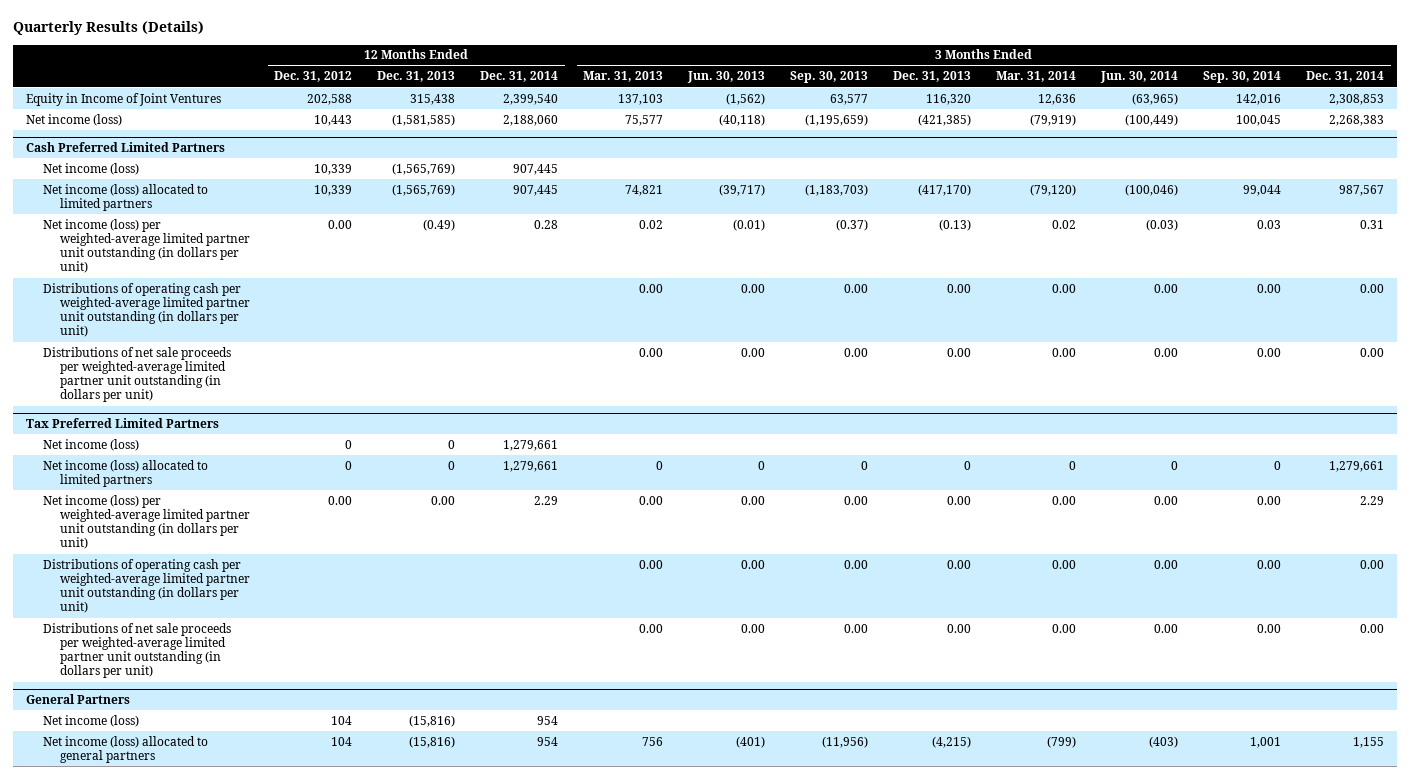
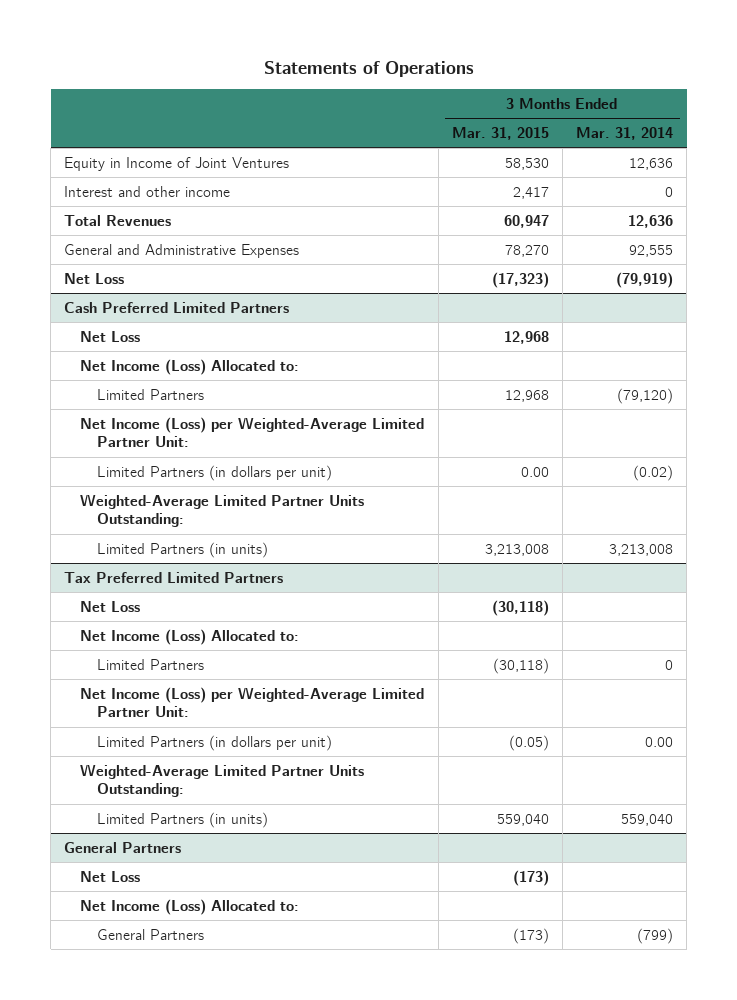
- Quarterly Results (Details)
+ Statements of Operations
- | 12 Months Ended Dec. 31, 2012 | 12 Months Ended Dec. 31, 2013 | 12 Months Ended Dec. 31, 2014 | 3 Months Ended Mar. 31, 2013 | 3 Months Ended Jun. 30, 2013 | 3 Months Ended Sep. 30, 2013 | 3 Months Ended Dec. 31, 2013 | 3 Months Ended Mar. 31, 2014 | 3 Months Ended Jun. 30, 2014 | 3 Months Ended Sep. 30, 2014 | 3 Months Ended Dec. 31, 2014
+ | 3 Months Ended Mar. 31, 2015 | 3 Months Ended Mar. 31, 2014
- Net income (loss) | 10,443 | (1,581,585) | 2,188,060 | 75,577 | (40,118) | (1,195,659) | (421,385) | (79,919) | (100,449) | 100,045 | 2,268,383
+ Interest and other income | 2,417 | 0
+ Total Revenues | 60,947 | 12,636
+ General and Administrative Expenses | 78,270 | 92,555
+ Net Loss | (17,323) | (79,919)
@ Cash Preferred Limited Partners
- Net income (loss) | 10,339 | (1,565,769) | 907,445 | | | | | | | |
- Net income (loss) allocated to limited partners | 10,339 | (1,565,769) | 907,445 | 74,821 | (39,717) | (1,183,703) | (417,170) | (79,120) | (100,046) | 99,044 | 987,567
- Net income (loss) per weighted-average limited partner unit outstanding (in dollars per unit) | 0.00 | (0.49) | 0.28 | 0.02 | (0.01) | (0.37) | (0.13) | 0.02 | (0.03) | 0.03 | 0.31
- Distributions of operating cash per weighted-average limited partner unit outstanding (in dollars per unit) | | | | 0.00 | 0.00 | 0.00 | 0.00 | 0.00 | 0.00 | 0.00 | 0.00
- Distributions of net sale proceeds per weighted-average limited partner unit outstanding (in dollars per unit) | | | | 0.00 | 0.00 | 0.00 | 0.00 | 0.00 | 0.00 | 0.00 | 0.00
+ Net Loss | 12,968 |
+ Net Income (Loss) Allocated to:
+ Limited Partners | 12,968 | (79,120)
+ Net Income (Loss) per Weighted-Average Limited Partner Unit:
+ Limited Partners (in dollars per unit) | 0.00 | (0.02)
+ Weighted-Average Limited Partner Units Outstanding:
+ Limited Partners (in units) | 3,213,008 | 3,213,008
@ Tax Preferred Limited Partners
- Net income (loss) | 0 | 0 | 1,279,661 | | | | | | | |
- Net income (loss) allocated to limited partners | 0 | 0 | 1,279,661 | 0 | 0 | 0 | 0 | 0 | 0 | 0 | 1,279,661
- Net income (loss) per weighted-average limited partner unit outstanding (in dollars per unit) | 0.00 | 0.00 | 2.29 | 0.00 | 0.00 | 0.00 | 0.00 | 0.00 | 0.00 | 0.00 | 2.29
- Distributions of operating cash per weighted-average limited partner unit outstanding (in dollars per unit) | | | | 0.00 | 0.00 | 0.00 | 0.00 | 0.00 | 0.00 | 0.00 | 0.00
- Distributions of net sale proceeds per weighted-average limited partner unit outstanding (in dollars per unit) | | | | 0.00 | 0.00 | 0.00 | 0.00 | 0.00 | 0.00 | 0.00 | 0.00
+ Net Loss | (30,118) |
+ Net Income (Loss) Allocated to:
+ Limited Partners | (30,118) | 0
+ Net Income (Loss) per Weighted-Average Limited Partner Unit:
+ Limited Partners (in dollars per unit) | (0.05) | 0.00
+ Weighted-Average Limited Partner Units Outstanding:
+ Limited Partners (in units) | 559,040 | 559,040
@ General Partners
- Net income (loss) | 104 | (15,816) | 954 | | | | | | | |
- Net income (loss) allocated to general partners | 104 | (15,816) | 954 | 756 | (401) | (11,956) | (4,215) | (799) | (403) | 1,001 | 1,155
+ Net Loss | (173) |
+ Net Income (Loss) Allocated to:
+ General Partners | (173) | (799)

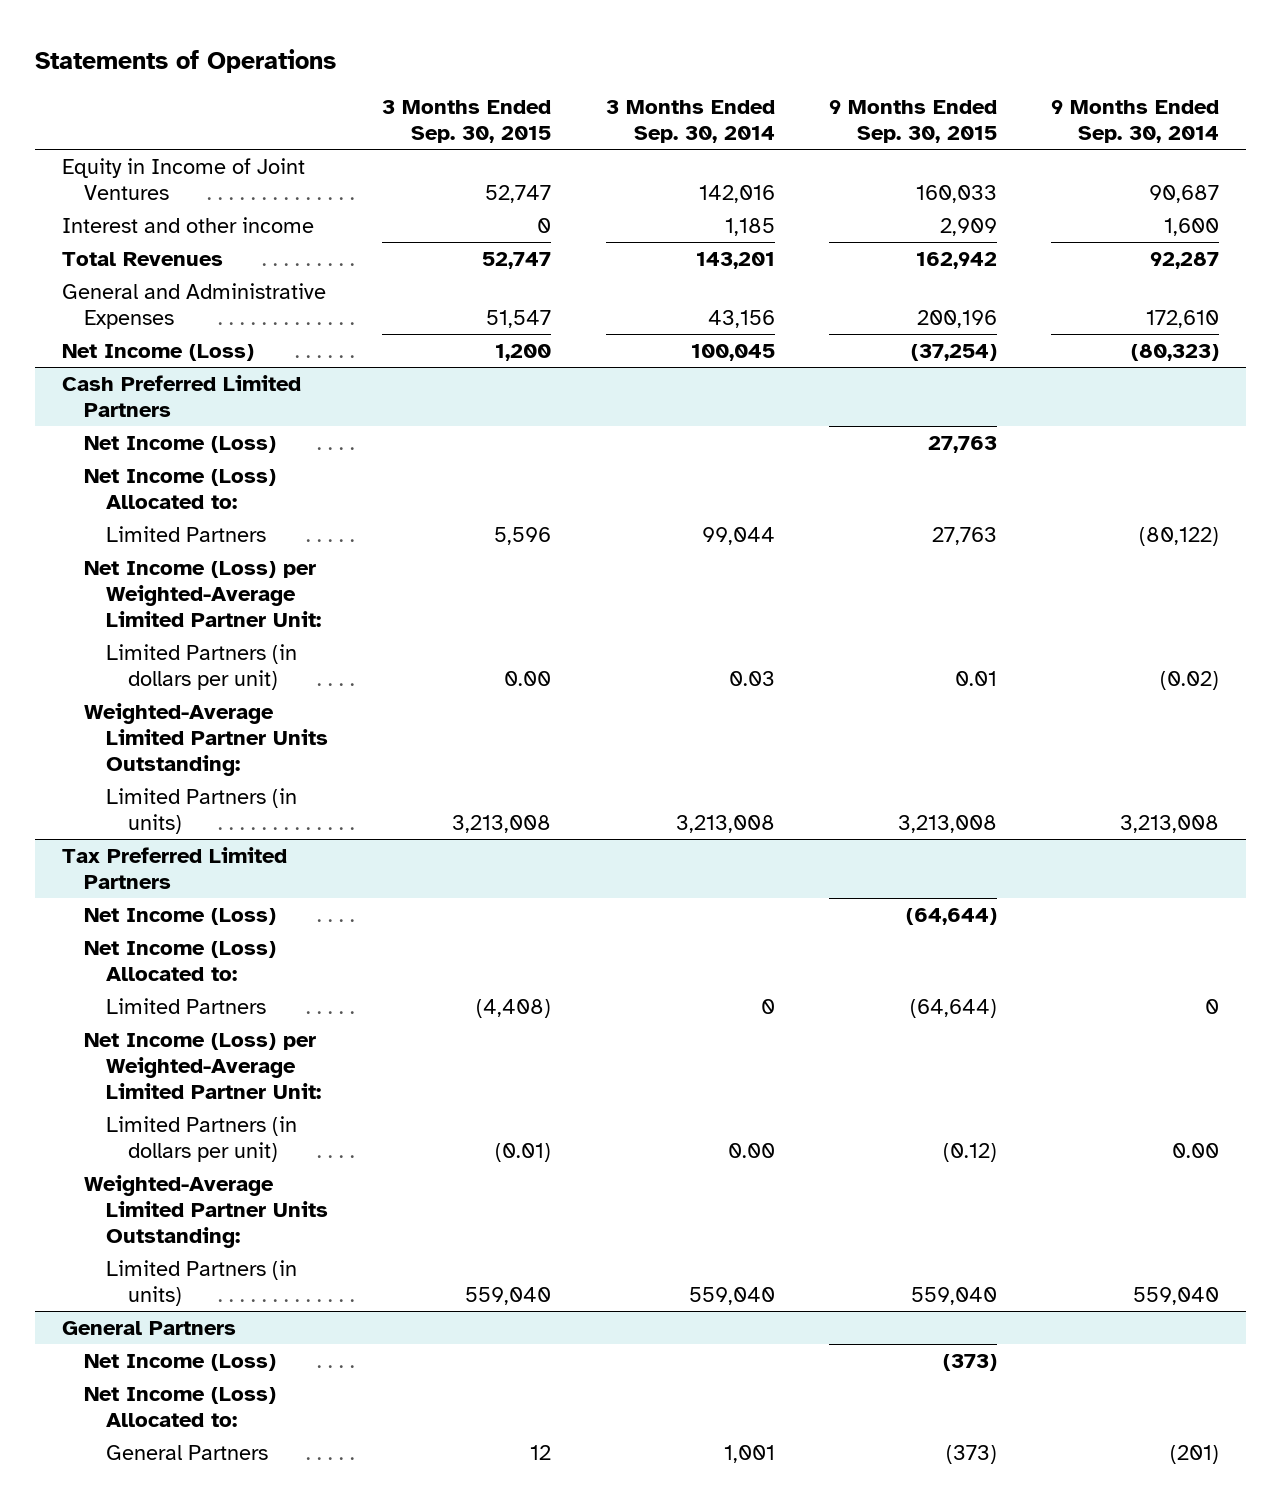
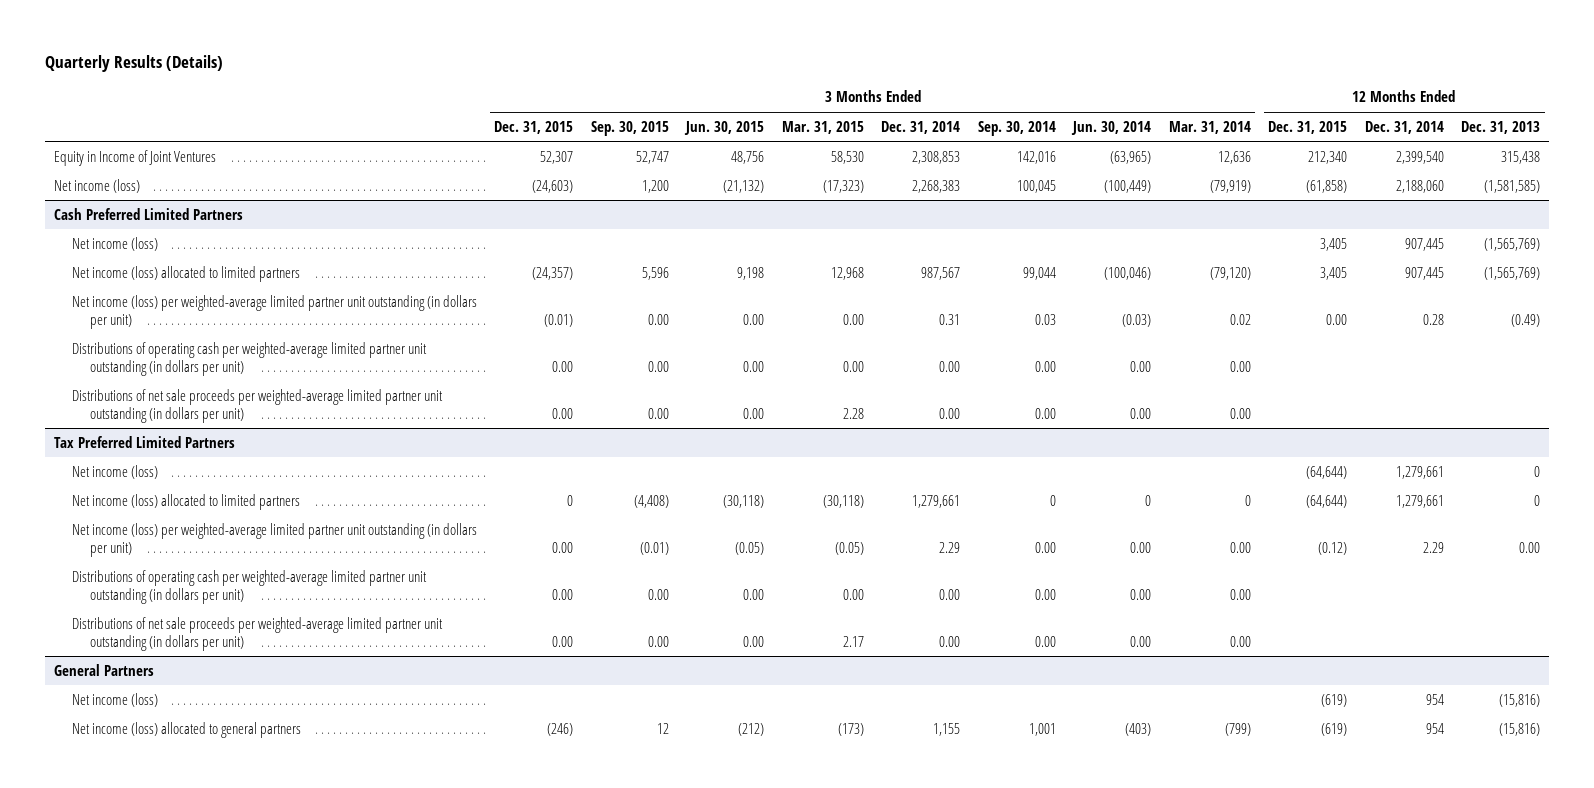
- Statements of Operations
+ Quarterly Results (Details)
- | 3 Months Ended Sep. 30, 2015 | 3 Months Ended Sep. 30, 2014 | 9 Months Ended Sep. 30, 2015 | 9 Months Ended Sep. 30, 2014
+ | 3 Months Ended Dec. 31, 2015 | 3 Months Ended Sep. 30, 2015 | 3 Months Ended Jun. 30, 2015 | 3 Months Ended Mar. 31, 2015 | 3 Months Ended Dec. 31, 2014 | 3 Months Ended Sep. 30, 2014 | 3 Months Ended Jun. 30, 2014 | 3 Months Ended Mar. 31, 2014 | 12 Months Ended Dec. 31, 2015 | 12 Months Ended Dec. 31, 2014 | 12 Months Ended Dec. 31, 2013
- Interest and other income | 0 | 1,185 | 2,909 | 1,600
- Total Revenues | 52,747 | 143,201 | 162,942 | 92,287
- General and Administrative Expenses | 51,547 | 43,156 | 200,196 | 172,610
- Net Income (Loss) | 1,200 | 100,045 | (37,254) | (80,323)
+ Net income (loss) | (24,603) | 1,200 | (21,132) | (17,323) | 2,268,383 | 100,045 | (100,449) | (79,919) | (61,858) | 2,188,060 | (1,581,585)
@ Cash Preferred Limited Partners
- Net Income (Loss) | | | 27,763 |
- Net Income (Loss) Allocated to:
- Limited Partners | 5,596 | 99,044 | 27,763 | (80,122)
- Net Income (Loss) per Weighted-Average Limited Partner Unit:
- Limited Partners (in dollars per unit) | 0.00 | 0.03 | 0.01 | (0.02)
- Weighted-Average Limited Partner Units Outstanding:
- Limited Partners (in units) | 3,213,008 | 3,213,008 | 3,213,008 | 3,213,008
+ Net income (loss) | | | | | | | | | 3,405 | 907,445 | (1,565,769)
+ Net income (loss) allocated to limited partners | (24,357) | 5,596 | 9,198 | 12,968 | 987,567 | 99,044 | (100,046) | (79,120) | 3,405 | 907,445 | (1,565,769)
+ Net income (loss) per weighted-average limited partner unit outstanding (in dollars per unit) | (0.01) | 0.00 | 0.00 | 0.00 | 0.31 | 0.03 | (0.03) | 0.02 | 0.00 | 0.28 | (0.49)
+ Distributions of operating cash per weighted-average limited partner unit outstanding (in dollars per unit) | 0.00 | 0.00 | 0.00 | 0.00 | 0.00 | 0.00 | 0.00 | 0.00 | | |
+ Distributions of net sale proceeds per weighted-average limited partner unit outstanding (in dollars per unit) | 0.00 | 0.00 | 0.00 | 2.28 | 0.00 | 0.00 | 0.00 | 0.00 | | |
@ Tax Preferred Limited Partners
- Net Income (Loss) | | | (64,644) |
- Net Income (Loss) Allocated to:
- Limited Partners | (4,408) | 0 | (64,644) | 0
- Net Income (Loss) per Weighted-Average Limited Partner Unit:
- Limited Partners (in dollars per unit) | (0.01) | 0.00 | (0.12) | 0.00
- Weighted-Average Limited Partner Units Outstanding:
- Limited Partners (in units) | 559,040 | 559,040 | 559,040 | 559,040
+ Net income (loss) | | | | | | | | | (64,644) | 1,279,661 | 0
+ Net income (loss) allocated to limited partners | 0 | (4,408) | (30,118) | (30,118) | 1,279,661 | 0 | 0 | 0 | (64,644) | 1,279,661 | 0
+ Net income (loss) per weighted-average limited partner unit outstanding (in dollars per unit) | 0.00 | (0.01) | (0.05) | (0.05) | 2.29 | 0.00 | 0.00 | 0.00 | (0.12) | 2.29 | 0.00
+ Distributions of operating cash per weighted-average limited partner unit outstanding (in dollars per unit) | 0.00 | 0.00 | 0.00 | 0.00 | 0.00 | 0.00 | 0.00 | 0.00 | | |
+ Distributions of net sale proceeds per weighted-average limited partner unit outstanding (in dollars per unit) | 0.00 | 0.00 | 0.00 | 2.17 | 0.00 | 0.00 | 0.00 | 0.00 | | |
@ General Partners
- Net Income (Loss) | | | (373) |
- Net Income (Loss) Allocated to:
- General Partners | 12 | 1,001 | (373) | (201)
+ Net income (loss) | | | | | | | | | (619) | 954 | (15,816)
+ Net income (loss) allocated to general partners | (246) | 12 | (212) | (173) | 1,155 | 1,001 | (403) | (799) | (619) | 954 | (15,816)

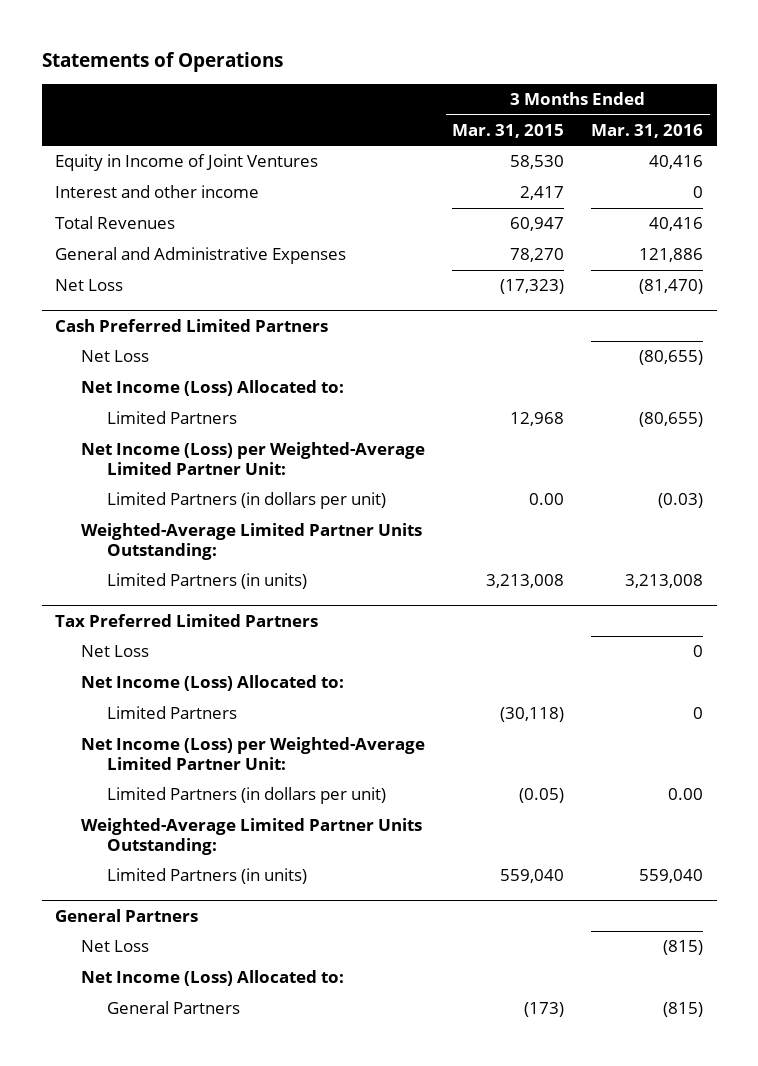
- Quarterly Results (Details)
+ Statements of Operations
- | 3 Months Ended Dec. 31, 2015 | 3 Months Ended Sep. 30, 2015 | 3 Months Ended Jun. 30, 2015 | 3 Months Ended Mar. 31, 2015 | 3 Months Ended Dec. 31, 2014 | 3 Months Ended Sep. 30, 2014 | 3 Months Ended Jun. 30, 2014 | 3 Months Ended Mar. 31, 2014 | 12 Months Ended Dec. 31, 2015 | 12 Months Ended Dec. 31, 2014 | 12 Months Ended Dec. 31, 2013
+ | 3 Months Ended Mar. 31, 2015 | 3 Months Ended Mar. 31, 2016
- Net income (loss) | (24,603) | 1,200 | (21,132) | (17,323) | 2,268,383 | 100,045 | (100,449) | (79,919) | (61,858) | 2,188,060 | (1,581,585)
+ Interest and other income | 2,417 | 0
+ Total Revenues | 60,947 | 40,416
+ General and Administrative Expenses | 78,270 | 121,886
+ Net Loss | (17,323) | (81,470)
@ Cash Preferred Limited Partners
- Net income (loss) | | | | | | | | | 3,405 | 907,445 | (1,565,769)
- Net income (loss) allocated to limited partners | (24,357) | 5,596 | 9,198 | 12,968 | 987,567 | 99,044 | (100,046) | (79,120) | 3,405 | 907,445 | (1,565,769)
- Net income (loss) per weighted-average limited partner unit outstanding (in dollars per unit) | (0.01) | 0.00 | 0.00 | 0.00 | 0.31 | 0.03 | (0.03) | 0.02 | 0.00 | 0.28 | (0.49)
- Distributions of operating cash per weighted-average limited partner unit outstanding (in dollars per unit) | 0.00 | 0.00 | 0.00 | 0.00 | 0.00 | 0.00 | 0.00 | 0.00 | | |
- Distributions of net sale proceeds per weighted-average limited partner unit outstanding (in dollars per unit) | 0.00 | 0.00 | 0.00 | 2.28 | 0.00 | 0.00 | 0.00 | 0.00 | | |
+ Net Loss | | (80,655)
+ Net Income (Loss) Allocated to:
+ Limited Partners | 12,968 | (80,655)
+ Net Income (Loss) per Weighted-Average Limited Partner Unit:
+ Limited Partners (in dollars per unit) | 0.00 | (0.03)
+ Weighted-Average Limited Partner Units Outstanding:
+ Limited Partners (in units) | 3,213,008 | 3,213,008
@ Tax Preferred Limited Partners
- Net income (loss) | | | | | | | | | (64,644) | 1,279,661 | 0
- Net income (loss) allocated to limited partners | 0 | (4,408) | (30,118) | (30,118) | 1,279,661 | 0 | 0 | 0 | (64,644) | 1,279,661 | 0
- Net income (loss) per weighted-average limited partner unit outstanding (in dollars per unit) | 0.00 | (0.01) | (0.05) | (0.05) | 2.29 | 0.00 | 0.00 | 0.00 | (0.12) | 2.29 | 0.00
- Distributions of operating cash per weighted-average limited partner unit outstanding (in dollars per unit) | 0.00 | 0.00 | 0.00 | 0.00 | 0.00 | 0.00 | 0.00 | 0.00 | | |
- Distributions of net sale proceeds per weighted-average limited partner unit outstanding (in dollars per unit) | 0.00 | 0.00 | 0.00 | 2.17 | 0.00 | 0.00 | 0.00 | 0.00 | | |
+ Net Loss | | 0
+ Net Income (Loss) Allocated to:
+ Limited Partners | (30,118) | 0
+ Net Income (Loss) per Weighted-Average Limited Partner Unit:
+ Limited Partners (in dollars per unit) | (0.05) | 0.00
+ Weighted-Average Limited Partner Units Outstanding:
+ Limited Partners (in units) | 559,040 | 559,040
@ General Partners
- Net income (loss) | | | | | | | | | (619) | 954 | (15,816)
- Net income (loss) allocated to general partners | (246) | 12 | (212) | (173) | 1,155 | 1,001 | (403) | (799) | (619) | 954 | (15,816)
+ Net Loss | | (815)
+ Net Income (Loss) Allocated to:
+ General Partners | (173) | (815)

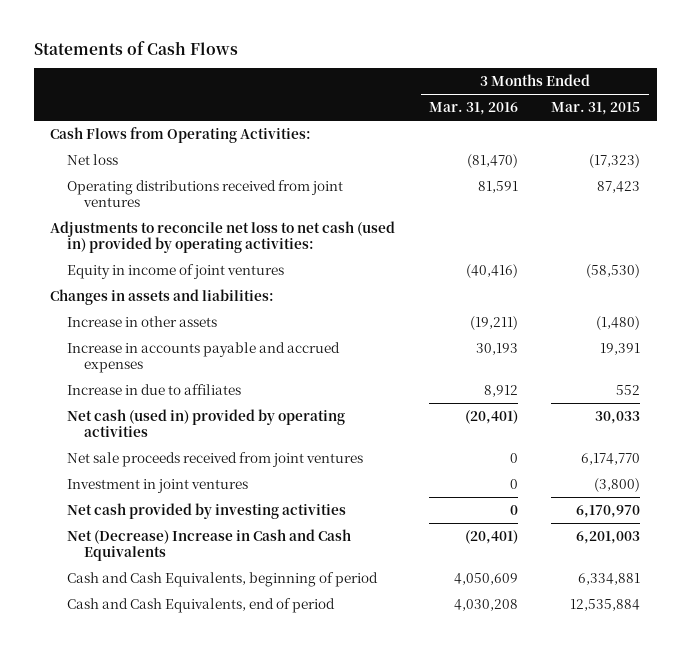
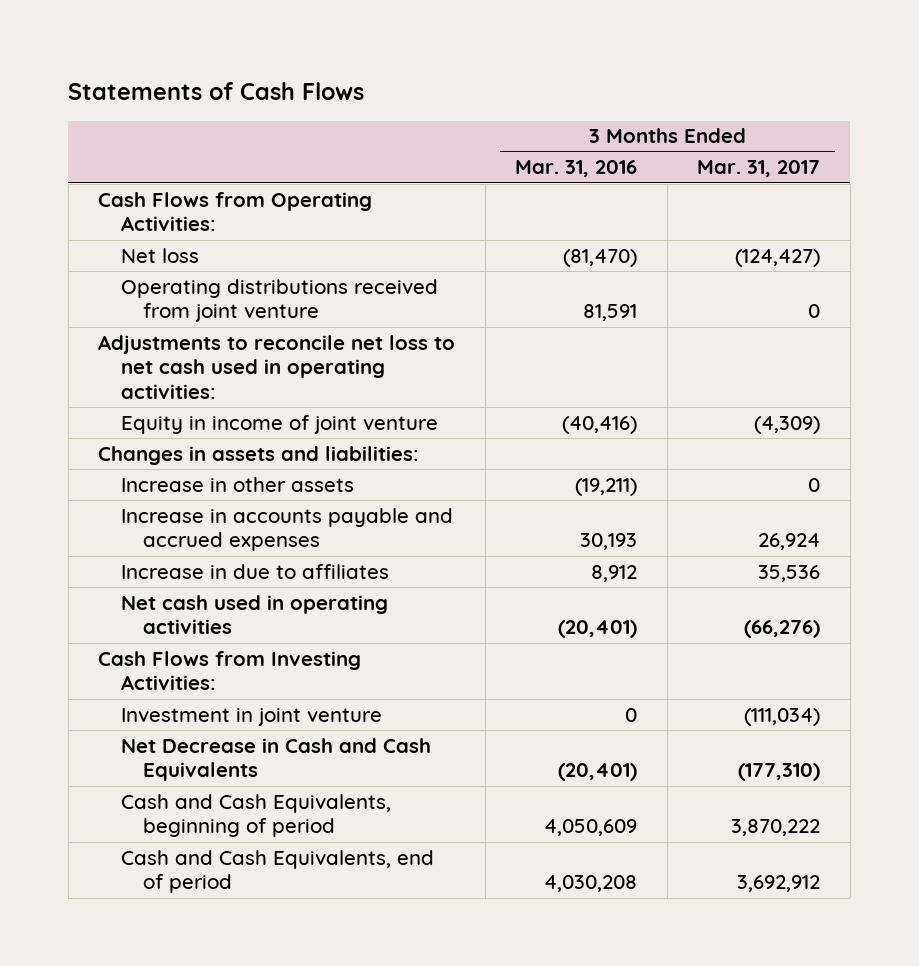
- | 3 Months Ended Mar. 31, 2016 | 3 Months Ended Mar. 31, 2015
+ | 3 Months Ended Mar. 31, 2016 | 3 Months Ended Mar. 31, 2017
- Operating distributions received from joint ventures | 81,591 | 87,423
- Adjustments to reconcile net loss to net cash (used in) provided by operating activities:
- Equity in income of joint ventures | (40,416) | (58,530)
+ Operating distributions received from joint venture | 81,591 | 0
+ Adjustments to reconcile net loss to net cash used in operating activities:
+ Equity in income of joint venture | (40,416) | (4,309)
- Net cash (used in) provided by operating activities | (20,401) | 30,033
- Net sale proceeds received from joint ventures | 0 | 6,174,770
- Investment in joint ventures | 0 | (3,800)
- Net cash provided by investing activities | 0 | 6,170,970
- Net (Decrease) Increase in Cash and Cash Equivalents | (20,401) | 6,201,003
+ Net cash used in operating activities | (20,401) | (66,276)
+ Cash Flows from Investing Activities:
+ Investment in joint venture | 0 | (111,034)
+ Net Decrease in Cash and Cash Equivalents | (20,401) | (177,310)

